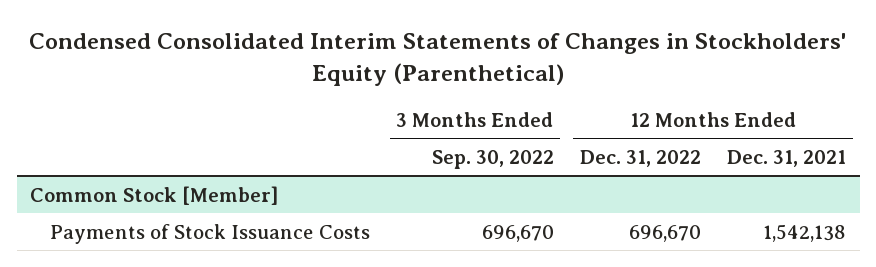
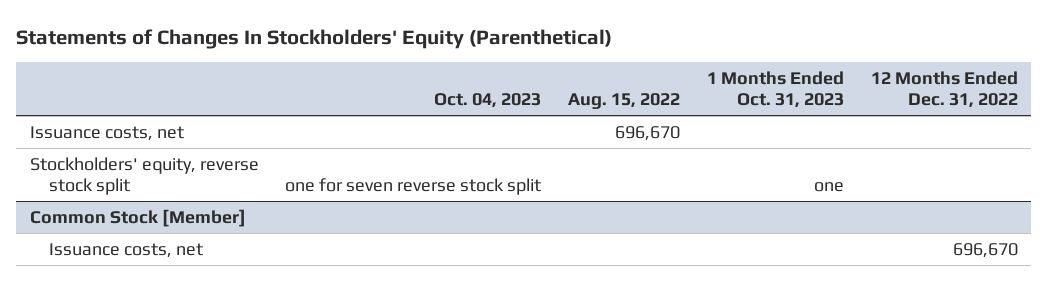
- Condensed Consolidated Interim Statements of Changes in Stockholders' Equity (Parenthetical)
+ Statements of Changes In Stockholders' Equity (Parenthetical)
- | 3 Months Ended Sep. 30, 2022 | 12 Months Ended Dec. 31, 2022 | 12 Months Ended Dec. 31, 2021
+ | Oct. 04, 2023 | Aug. 15, 2022 | 1 Months Ended Oct. 31, 2023 | 12 Months Ended Dec. 31, 2022
+ Issuance costs, net | | 696,670 | |
+ Stockholders' equity, reverse stock split | one for seven reverse stock split | | one |
@ Common Stock [Member]
- Payments of Stock Issuance Costs | 696,670 | 696,670 | 1,542,138
+ Issuance costs, net | | | | 696,670

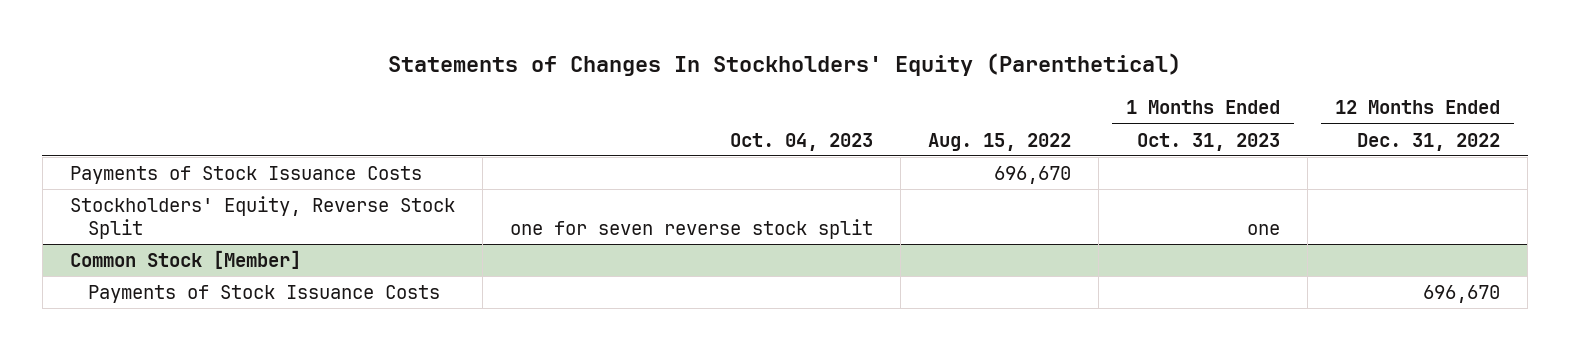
- Issuance costs, net | | 696,670 | |
- Stockholders' equity, reverse stock split | one for seven reverse stock split | | one |
+ Payments of Stock Issuance Costs | | 696,670 | |
+ Stockholders' Equity, Reverse Stock Split | one for seven reverse stock split | | one |
@ Common Stock [Member]
- Issuance costs, net | | | | 696,670
+ Payments of Stock Issuance Costs | | | | 696,670

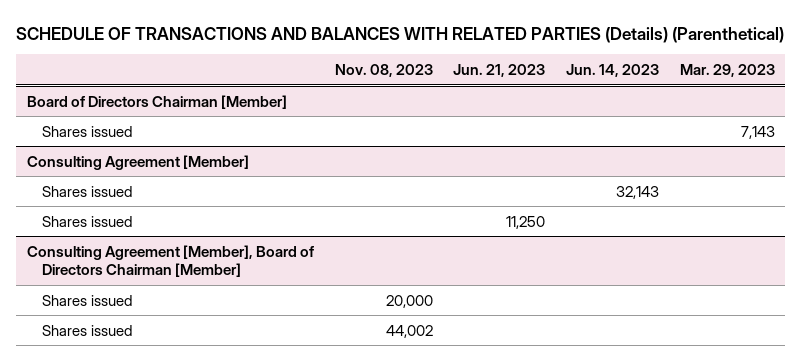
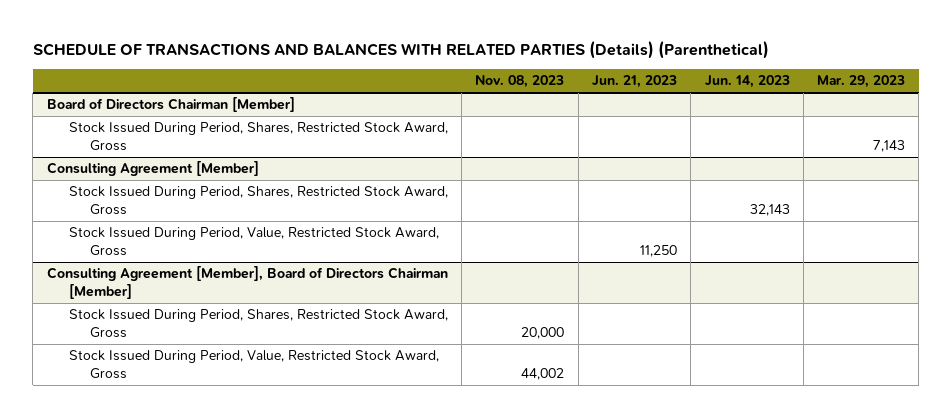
@ Board of Directors Chairman [Member]
- Shares issued | | | | 7,143
+ Stock Issued During Period, Shares, Restricted Stock Award, Gross | | | | 7,143
@ Consulting Agreement [Member]
- Shares issued | | | 32,143 |
- Shares issued | | 11,250 | |
+ Stock Issued During Period, Shares, Restricted Stock Award, Gross | | | 32,143 |
+ Stock Issued During Period, Value, Restricted Stock Award, Gross | | 11,250 | |
@ Consulting Agreement [Member], Board of Directors Chairman [Member]
- Shares issued | 20,000 | | |
- Shares issued | 44,002 | | |
+ Stock Issued During Period, Shares, Restricted Stock Award, Gross | 20,000 | | |
+ Stock Issued During Period, Value, Restricted Stock Award, Gross | 44,002 | | |

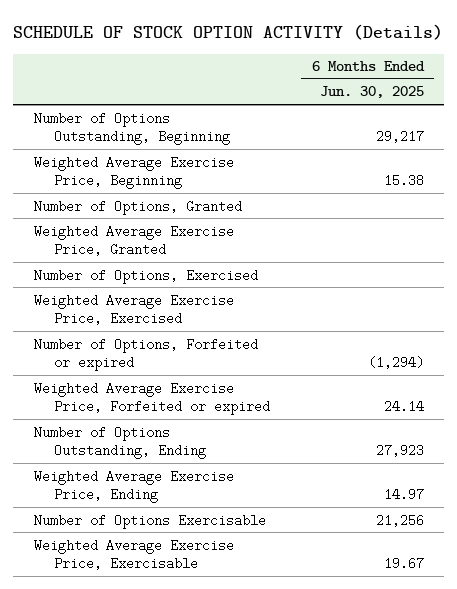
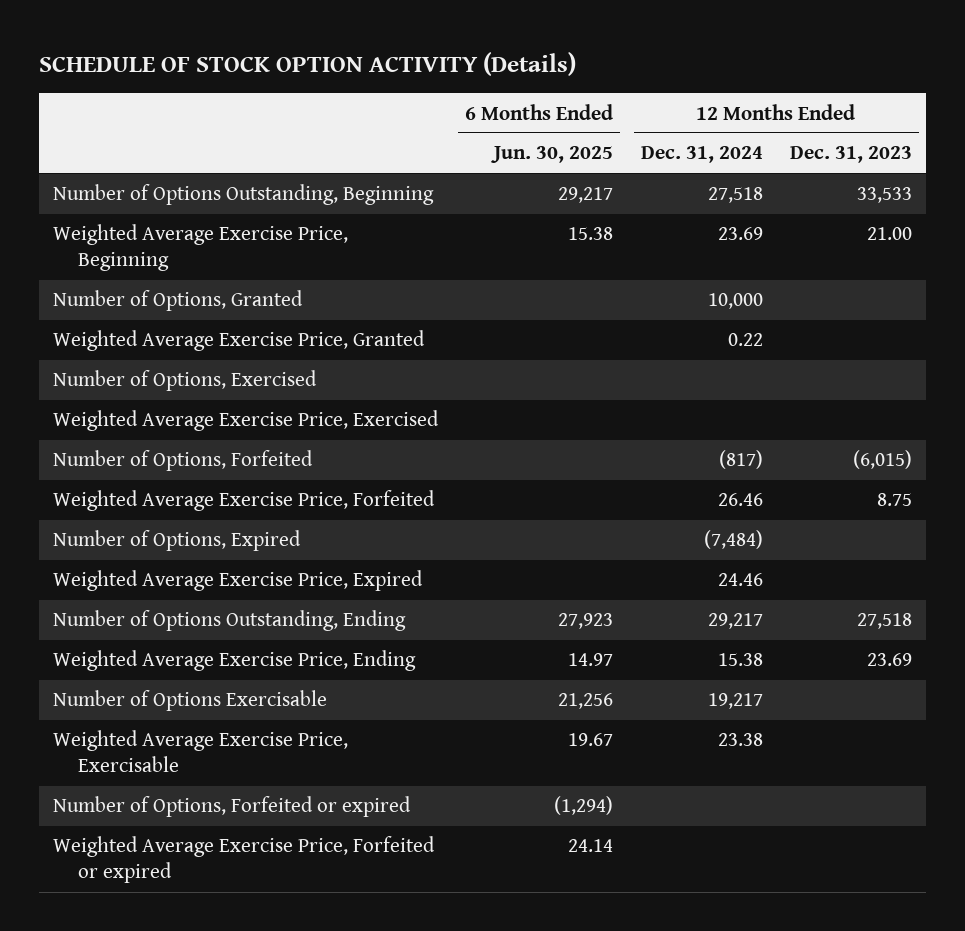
- | 6 Months Ended Jun. 30, 2025
+ | 6 Months Ended Jun. 30, 2025 | 12 Months Ended Dec. 31, 2024 | 12 Months Ended Dec. 31, 2023
+ Number of Options, Forfeited | | (817) | (6,015)
+ Weighted Average Exercise Price, Forfeited | | 26.46 | 8.75
+ Number of Options, Expired | | (7,484) |
+ Weighted Average Exercise Price, Expired | | 24.46 |
moved down: Number of Options, Forfeited or expired | (1,294) | |
moved down: Weighted Average Exercise Price, Forfeited or expired | 24.14 | |

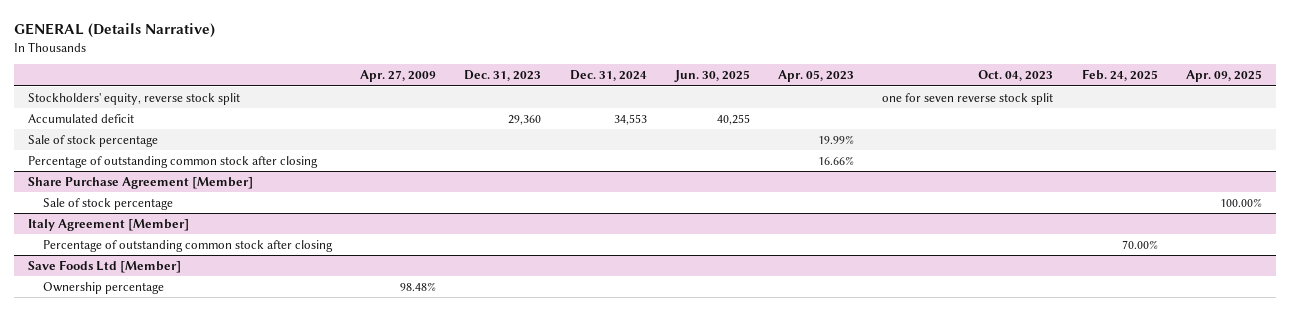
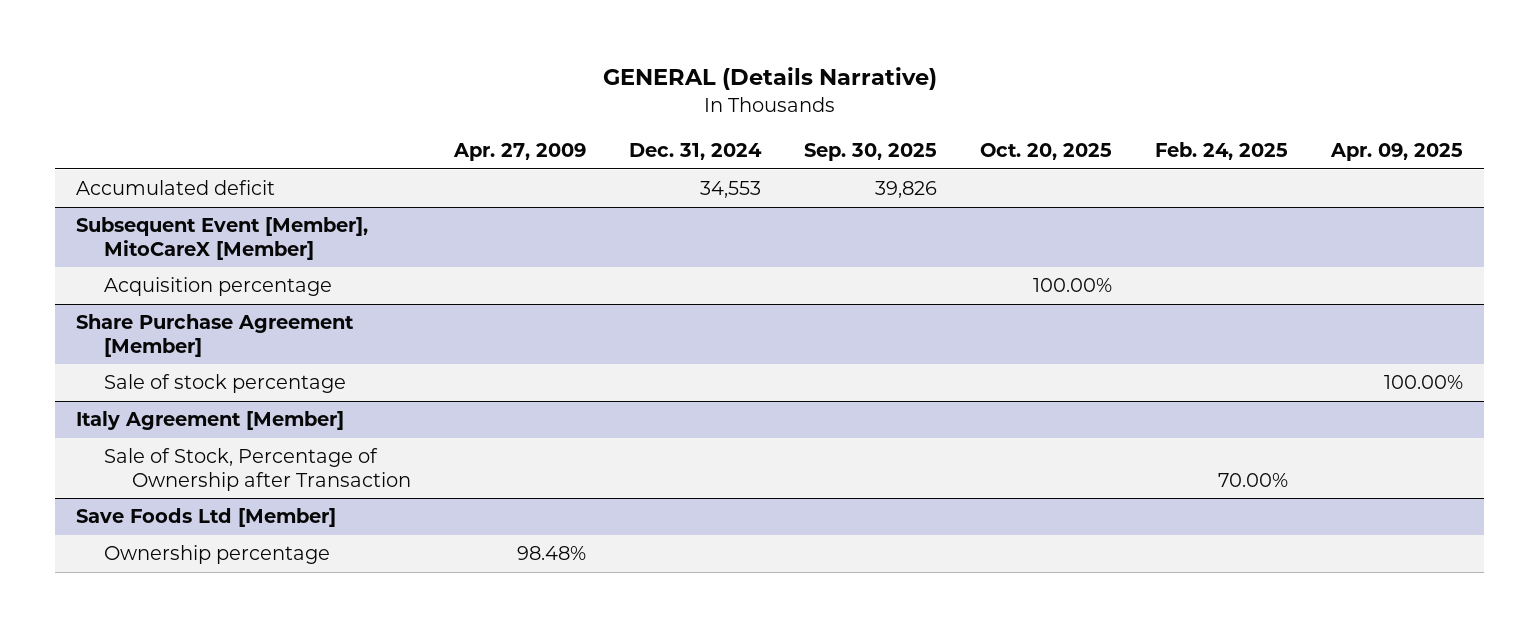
- | Apr. 27, 2009 | Dec. 31, 2023 | Dec. 31, 2024 | Jun. 30, 2025 | Apr. 05, 2023 | Oct. 04, 2023 | Feb. 24, 2025 | Apr. 09, 2025
+ | Apr. 27, 2009 | Dec. 31, 2024 | Sep. 30, 2025 | Oct. 20, 2025 | Feb. 24, 2025 | Apr. 09, 2025
- Stockholders' equity, reverse stock split | | | | | | one for seven reverse stock split | |
- Sale of stock percentage | | | | | 19.99% | | |
- Percentage of outstanding common stock after closing | | | | | 16.66% | | |
+ Subsequent Event [Member], MitoCareX [Member]
+ Acquisition percentage | | | | 100.00% | |
@ Italy Agreement [Member]
- Percentage of outstanding common stock after closing | | | | | | | 70.00% |
+ Sale of Stock, Percentage of Ownership after Transaction | | | | | 70.00% |

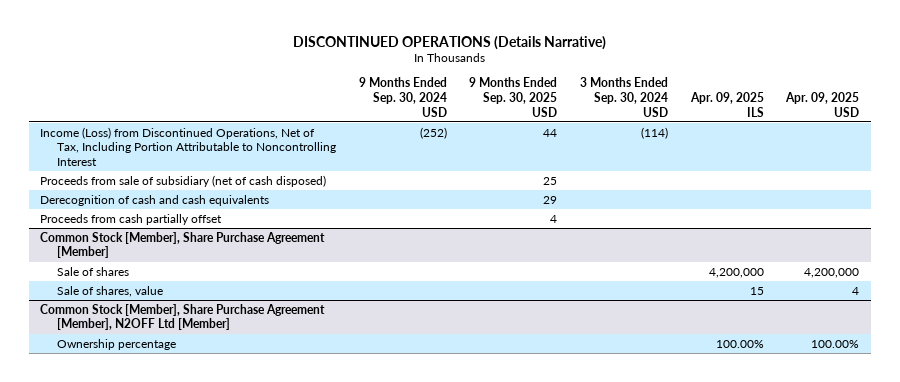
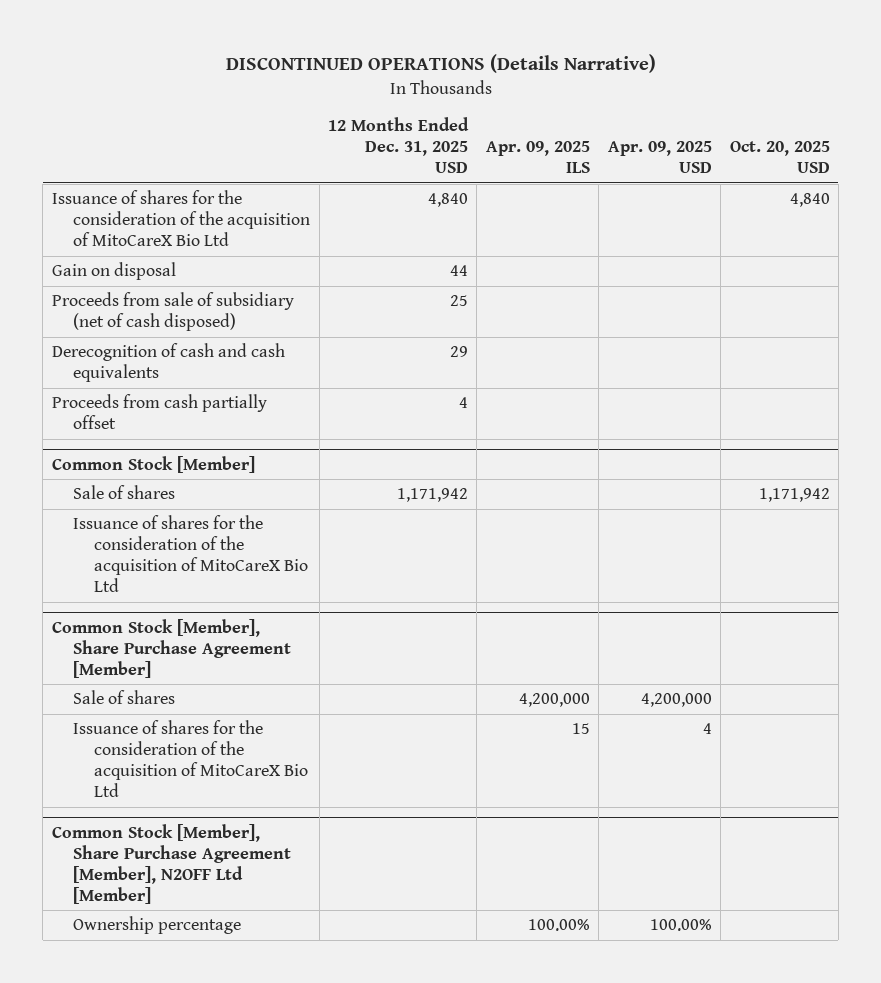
- | 9 Months Ended Sep. 30, 2024 USD | 9 Months Ended Sep. 30, 2025 USD | 3 Months Ended Sep. 30, 2024 USD | Apr. 09, 2025 ILS | Apr. 09, 2025 USD
+ | 12 Months Ended Dec. 31, 2025 USD | Apr. 09, 2025 ILS | Apr. 09, 2025 USD | Oct. 20, 2025 USD
- Income (Loss) from Discontinued Operations, Net of Tax, Including Portion Attributable to Noncontrolling Interest | (252) | 44 | (114) | |
+ Issuance of shares for the consideration of the acquisition of MitoCareX Bio Ltd | 4,840 | | | 4,840
+ Gain on disposal | 44 | | |
+ Common Stock [Member]
+ Sale of shares | 1,171,942 | | | 1,171,942
+ Issuance of shares for the consideration of the acquisition of MitoCareX Bio Ltd
@ Common Stock [Member], Share Purchase Agreement [Member]
- Sale of shares, value | | | | 15 | 4
+ Issuance of shares for the consideration of the acquisition of MitoCareX Bio Ltd | | 15 | 4 |

